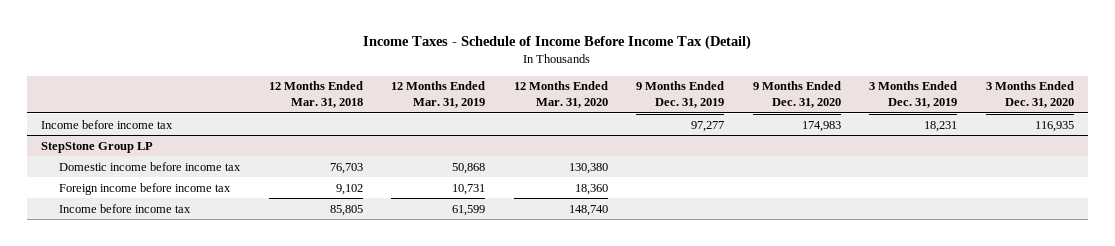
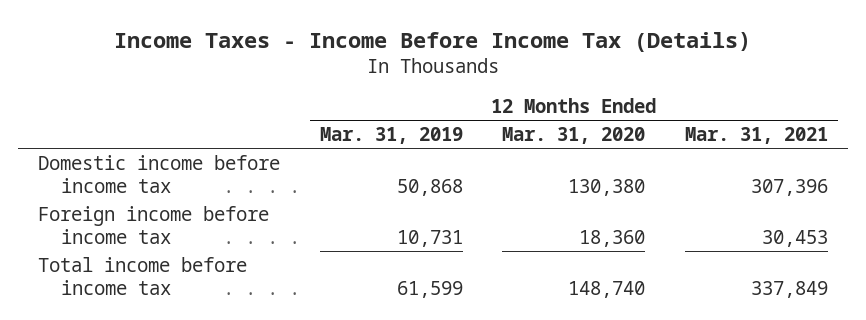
- Income Taxes - Schedule of Income Before Income Tax (Detail)
+ Income Taxes - Income Before Income Tax (Details)
- | 12 Months Ended Mar. 31, 2018 | 12 Months Ended Mar. 31, 2019 | 12 Months Ended Mar. 31, 2020 | 9 Months Ended Dec. 31, 2019 | 9 Months Ended Dec. 31, 2020 | 3 Months Ended Dec. 31, 2019 | 3 Months Ended Dec. 31, 2020
+ | 12 Months Ended Mar. 31, 2019 | 12 Months Ended Mar. 31, 2020 | 12 Months Ended Mar. 31, 2021
- Income before income tax | | | | 97,277 | 174,983 | 18,231 | 116,935
- StepStone Group LP
- Income before income tax | 85,805 | 61,599 | 148,740 | | | |
+ Total income before income tax | 61,599 | 148,740 | 337,849

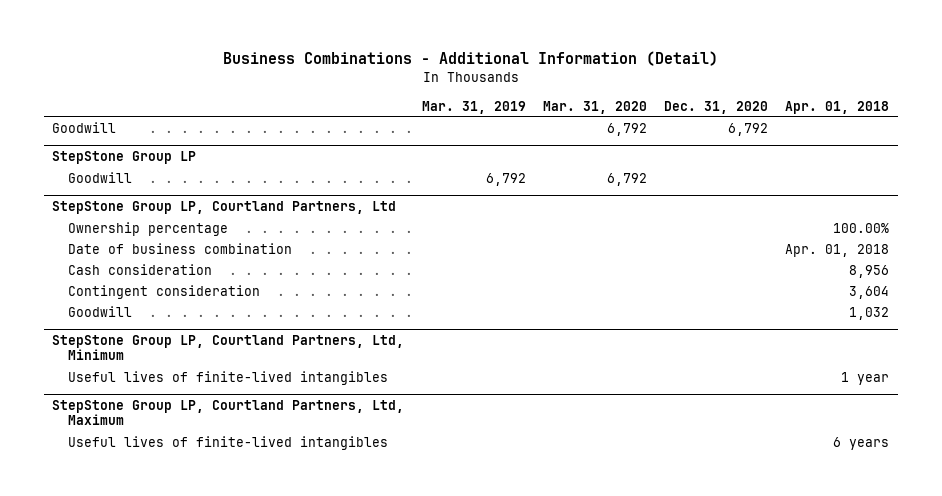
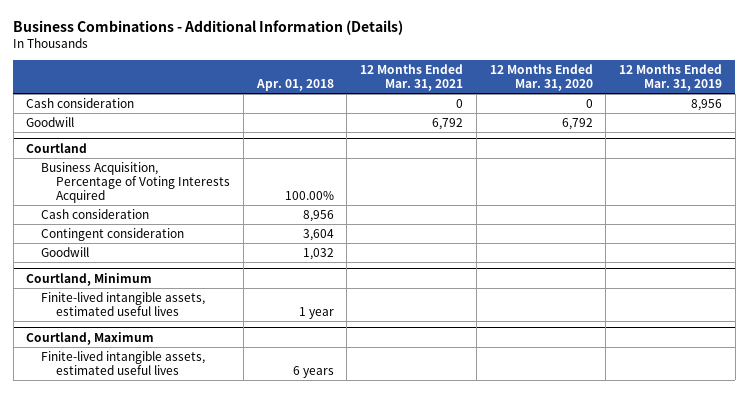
- Business Combinations - Additional Information (Detail)
+ Business Combinations - Additional Information (Details)
- | Mar. 31, 2019 | Mar. 31, 2020 | Dec. 31, 2020 | Apr. 01, 2018
+ | Apr. 01, 2018 | 12 Months Ended Mar. 31, 2021 | 12 Months Ended Mar. 31, 2020 | 12 Months Ended Mar. 31, 2019
- Goodwill | | 6,792 | 6,792 |
- StepStone Group LP
+ Cash consideration | | 0 | 0 | 8,956
- StepStone Group LP, Courtland Partners, Ltd
- Ownership percentage | | | | 100.00%
- Date of business combination | | | | Apr. 01, 2018
+ Courtland
+ Business Acquisition, Percentage of Voting Interests Acquired | 100.00% | | |
- StepStone Group LP, Courtland Partners, Ltd, Minimum
- Useful lives of finite-lived intangibles | | | | 1 year
- StepStone Group LP, Courtland Partners, Ltd, Maximum
- Useful lives of finite-lived intangibles | | | | 6 years
+ Courtland, Minimum
+ Finite-lived intangible assets, estimated useful lives | 1 year | | |
+ Courtland, Maximum
+ Finite-lived intangible assets, estimated useful lives | 6 years | | |

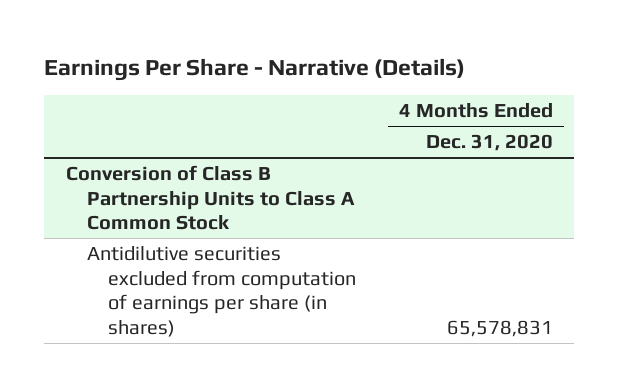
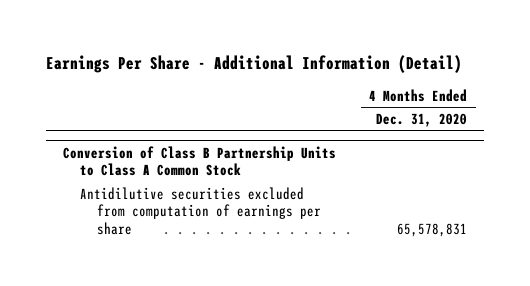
- Earnings Per Share - Narrative (Details)
+ Earnings Per Share - Additional Information (Detail)
@ Conversion of Class B Partnership Units to Class A Common Stock
- Antidilutive securities excluded from computation of earnings per share (in shares) | 65,578,831
+ Antidilutive securities excluded from computation of earnings per share | 65,578,831

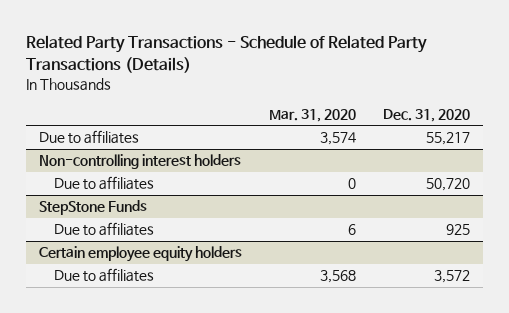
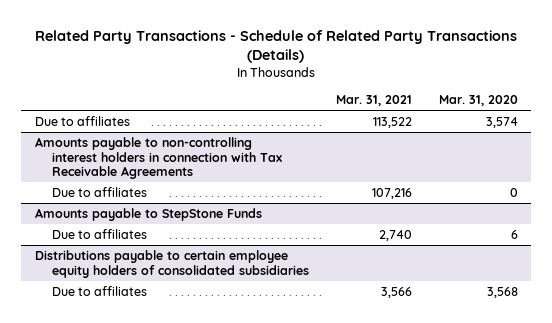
- | Mar. 31, 2020 | Dec. 31, 2020
+ | Mar. 31, 2021 | Mar. 31, 2020
- Non-controlling interest holders
+ Amounts payable to non-controlling interest holders in connection with Tax Receivable Agreements
- StepStone Funds
+ Amounts payable to StepStone Funds
- Certain employee equity holders
+ Distributions payable to certain employee equity holders of consolidated subsidiaries

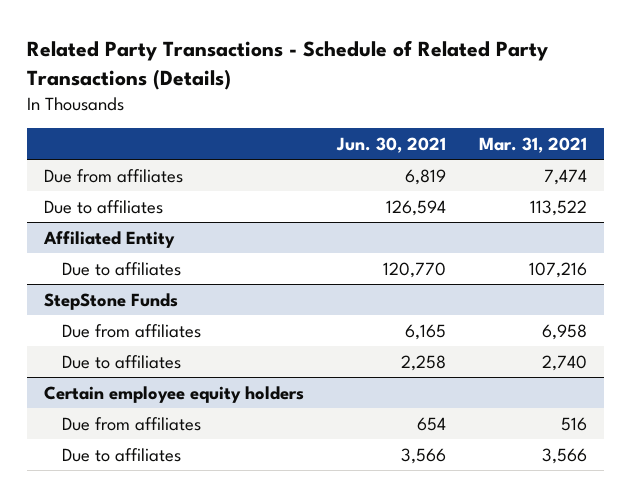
- | Mar. 31, 2021 | Mar. 31, 2020
+ | Jun. 30, 2021 | Mar. 31, 2021
+ Due from affiliates | 6,819 | 7,474
- Amounts payable to non-controlling interest holders in connection with Tax Receivable Agreements
+ Affiliated Entity
- Amounts payable to StepStone Funds
+ StepStone Funds
+ Due from affiliates | 6,165 | 6,958
- Distributions payable to certain employee equity holders of consolidated subsidiaries
+ Certain employee equity holders
+ Due from affiliates | 654 | 516

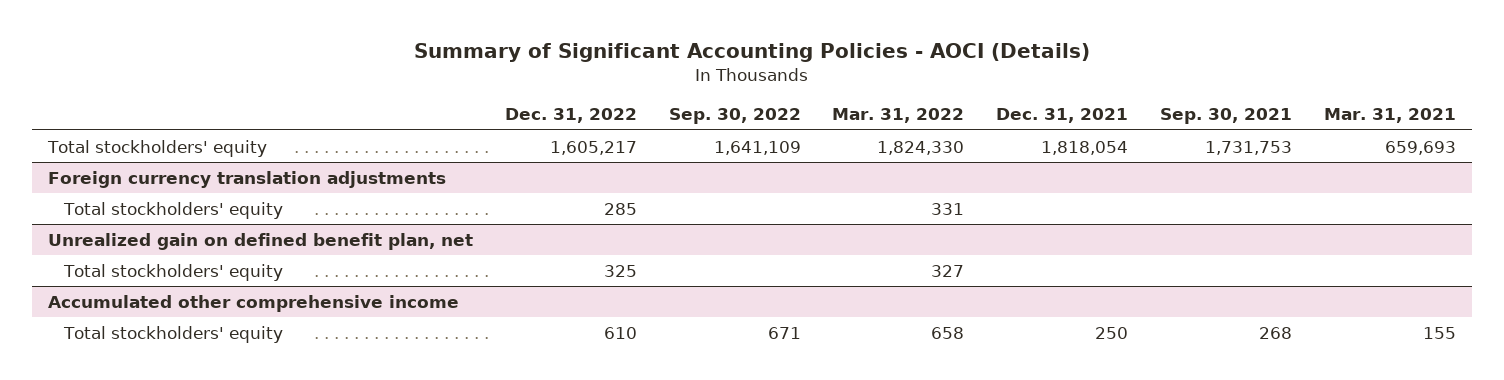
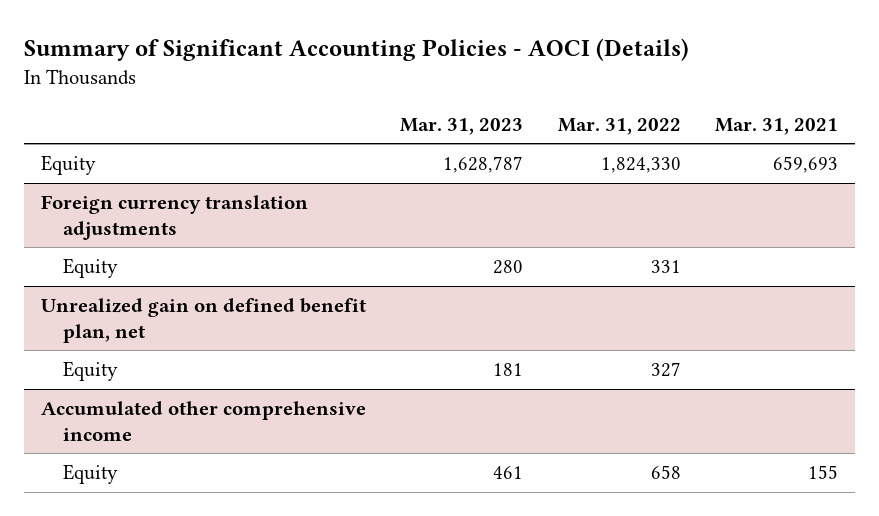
- | Dec. 31, 2022 | Sep. 30, 2022 | Mar. 31, 2022 | Dec. 31, 2021 | Sep. 30, 2021 | Mar. 31, 2021
+ | Mar. 31, 2023 | Mar. 31, 2022 | Mar. 31, 2021
- Total stockholders' equity | 1,605,217 | 1,641,109 | 1,824,330 | 1,818,054 | 1,731,753 | 659,693
+ Equity | 1,628,787 | 1,824,330 | 659,693
@ Foreign currency translation adjustments
- Total stockholders' equity | 285 | | 331 | | |
+ Equity | 280 | 331 |
@ Unrealized gain on defined benefit plan, net
- Total stockholders' equity | 325 | | 327 | | |
+ Equity | 181 | 327 |
@ Accumulated other comprehensive income
- Total stockholders' equity | 610 | 671 | 658 | 250 | 268 | 155
+ Equity | 461 | 658 | 155

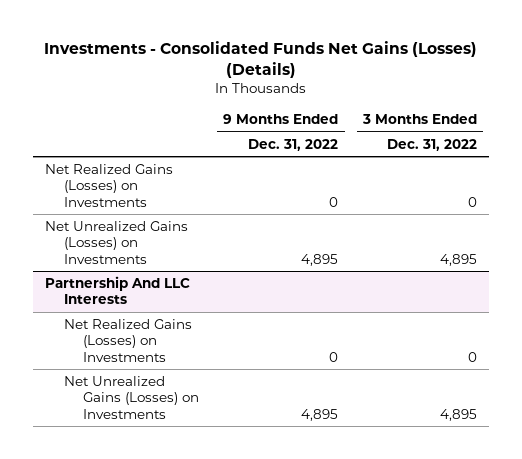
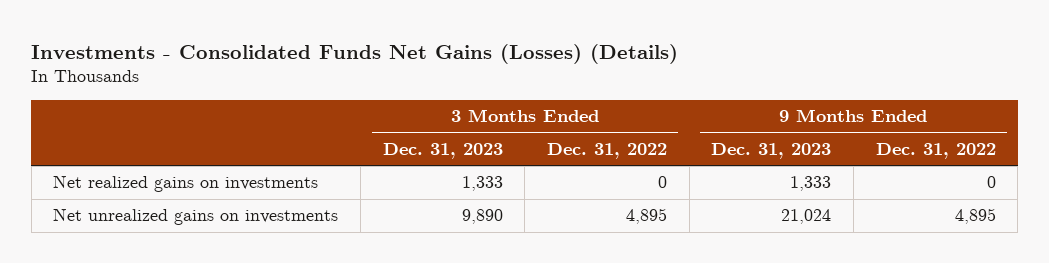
- | 9 Months Ended Dec. 31, 2022 | 3 Months Ended Dec. 31, 2022
+ | 3 Months Ended Dec. 31, 2023 | 3 Months Ended Dec. 31, 2022 | 9 Months Ended Dec. 31, 2023 | 9 Months Ended Dec. 31, 2022
- Net Realized Gains (Losses) on Investments | 0 | 0
- Net Unrealized Gains (Losses) on Investments | 4,895 | 4,895
- Partnership And LLC Interests
- Net Realized Gains (Losses) on Investments | 0 | 0
- Net Unrealized Gains (Losses) on Investments | 4,895 | 4,895
+ Net realized gains on investments | 1,333 | 0 | 1,333 | 0
+ Net unrealized gains on investments | 9,890 | 4,895 | 21,024 | 4,895

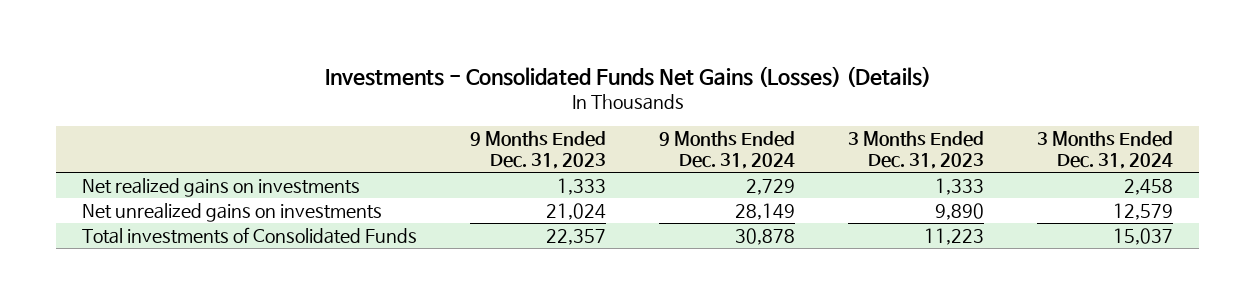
- | 3 Months Ended Dec. 31, 2023 | 3 Months Ended Dec. 31, 2022 | 9 Months Ended Dec. 31, 2023 | 9 Months Ended Dec. 31, 2022
+ | 9 Months Ended Dec. 31, 2023 | 9 Months Ended Dec. 31, 2024 | 3 Months Ended Dec. 31, 2023 | 3 Months Ended Dec. 31, 2024
+ Total investments of Consolidated Funds | 22,357 | 30,878 | 11,223 | 15,037

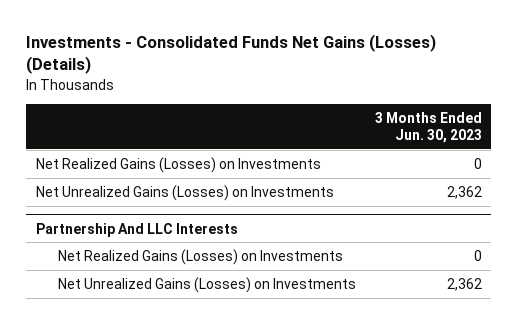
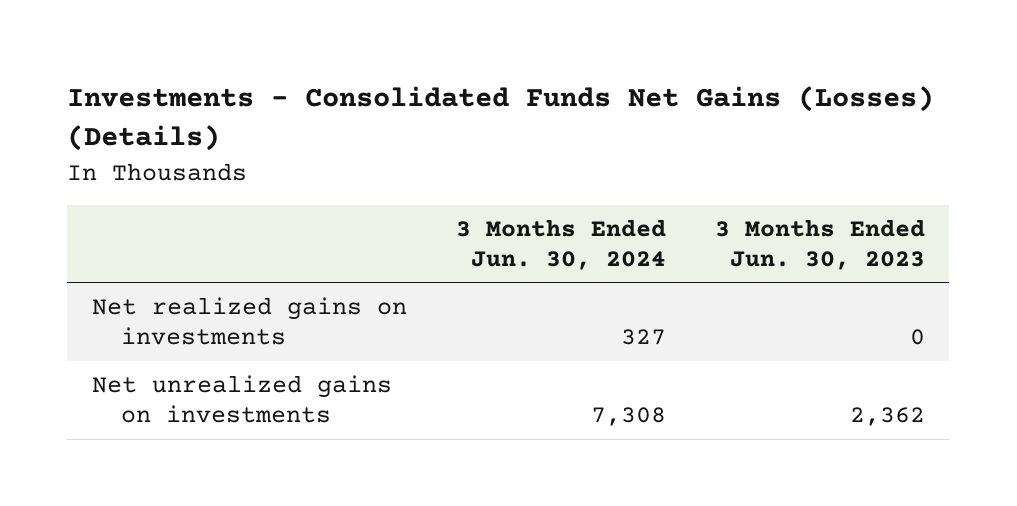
- | 3 Months Ended Jun. 30, 2023
+ | 3 Months Ended Jun. 30, 2024 | 3 Months Ended Jun. 30, 2023
- Net Realized Gains (Losses) on Investments | 0
- Net Unrealized Gains (Losses) on Investments | 2,362
- Partnership And LLC Interests
- Net Realized Gains (Losses) on Investments | 0
- Net Unrealized Gains (Losses) on Investments | 2,362
+ Net realized gains on investments | 327 | 0
+ Net unrealized gains on investments | 7,308 | 2,362

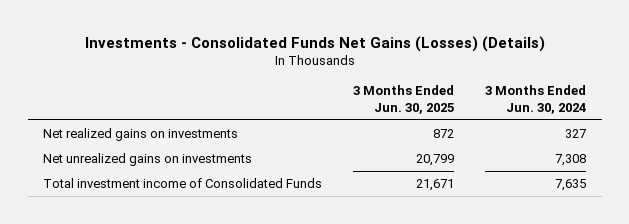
- | 3 Months Ended Jun. 30, 2024 | 3 Months Ended Jun. 30, 2023
+ | 3 Months Ended Jun. 30, 2025 | 3 Months Ended Jun. 30, 2024
+ Total investment income of Consolidated Funds | 21,671 | 7,635

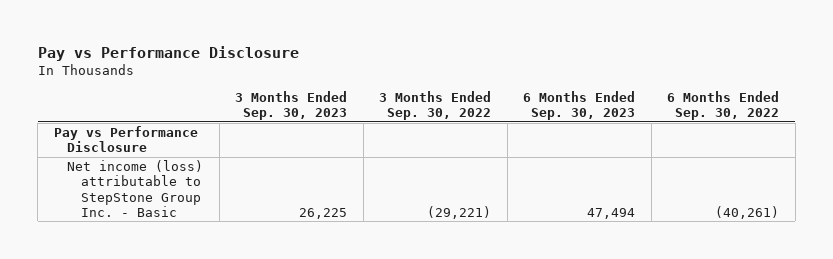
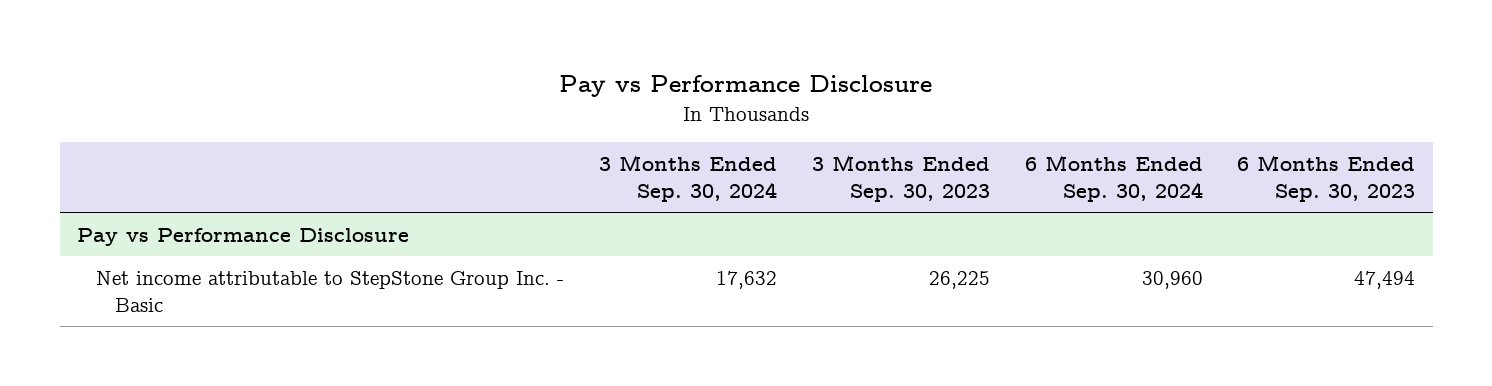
- | 3 Months Ended Sep. 30, 2023 | 3 Months Ended Sep. 30, 2022 | 6 Months Ended Sep. 30, 2023 | 6 Months Ended Sep. 30, 2022
+ | 3 Months Ended Sep. 30, 2024 | 3 Months Ended Sep. 30, 2023 | 6 Months Ended Sep. 30, 2024 | 6 Months Ended Sep. 30, 2023
- Net income (loss) attributable to StepStone Group Inc. - Basic | 26,225 | (29,221) | 47,494 | (40,261)
+ Net income attributable to StepStone Group Inc. - Basic | 17,632 | 26,225 | 30,960 | 47,494

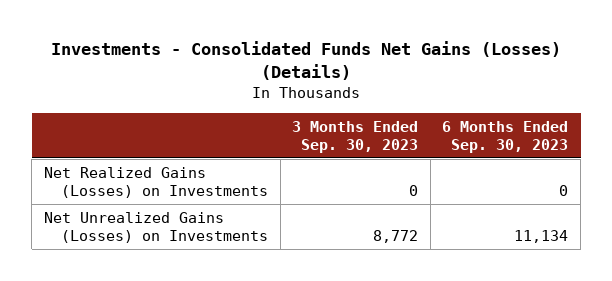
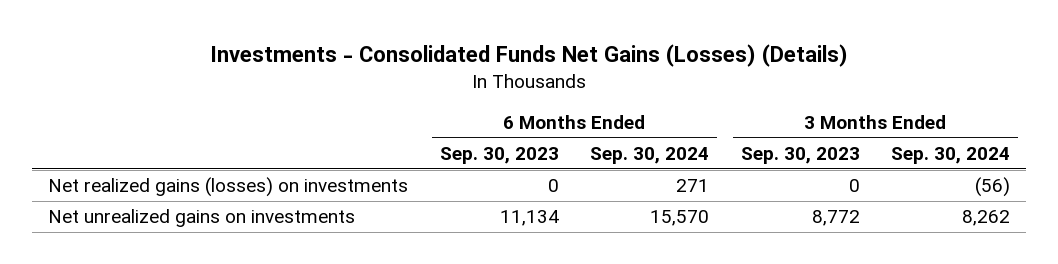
- | 3 Months Ended Sep. 30, 2023 | 6 Months Ended Sep. 30, 2023
+ | 6 Months Ended Sep. 30, 2023 | 6 Months Ended Sep. 30, 2024 | 3 Months Ended Sep. 30, 2023 | 3 Months Ended Sep. 30, 2024
- Net Realized Gains (Losses) on Investments | 0 | 0
- Net Unrealized Gains (Losses) on Investments | 8,772 | 11,134
+ Net realized gains (losses) on investments | 0 | 271 | 0 | (56)
+ Net unrealized gains on investments | 11,134 | 15,570 | 8,772 | 8,262

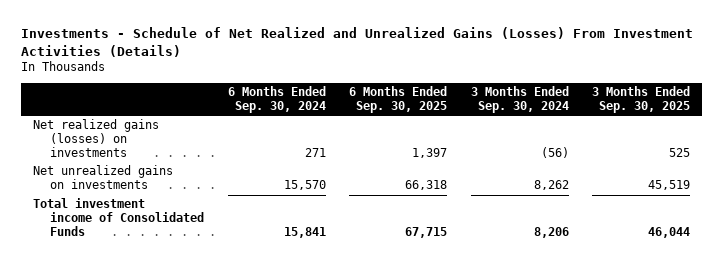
- Investments - Consolidated Funds Net Gains (Losses) (Details)
+ Investments - Schedule of Net Realized and Unrealized Gains (Losses) From Investment Activities (Details)
- | 6 Months Ended Sep. 30, 2023 | 6 Months Ended Sep. 30, 2024 | 3 Months Ended Sep. 30, 2023 | 3 Months Ended Sep. 30, 2024
+ | 6 Months Ended Sep. 30, 2024 | 6 Months Ended Sep. 30, 2025 | 3 Months Ended Sep. 30, 2024 | 3 Months Ended Sep. 30, 2025
+ Total investment income of Consolidated Funds | 15,841 | 67,715 | 8,206 | 46,044

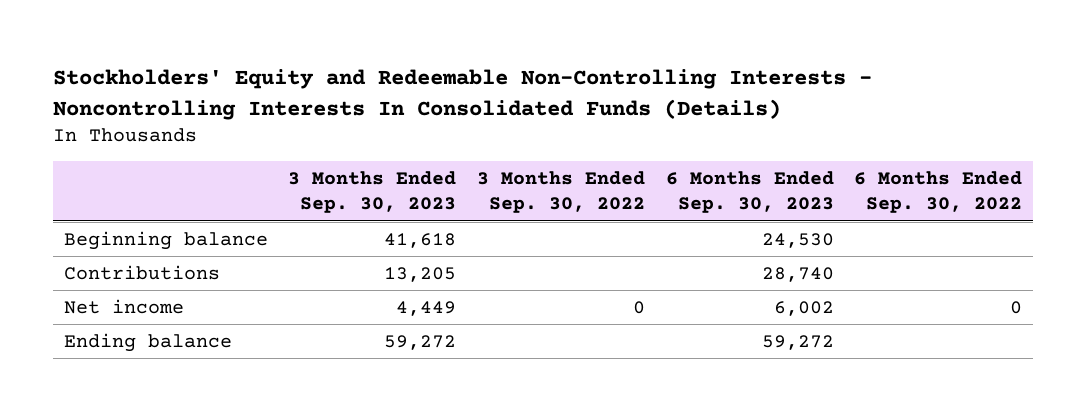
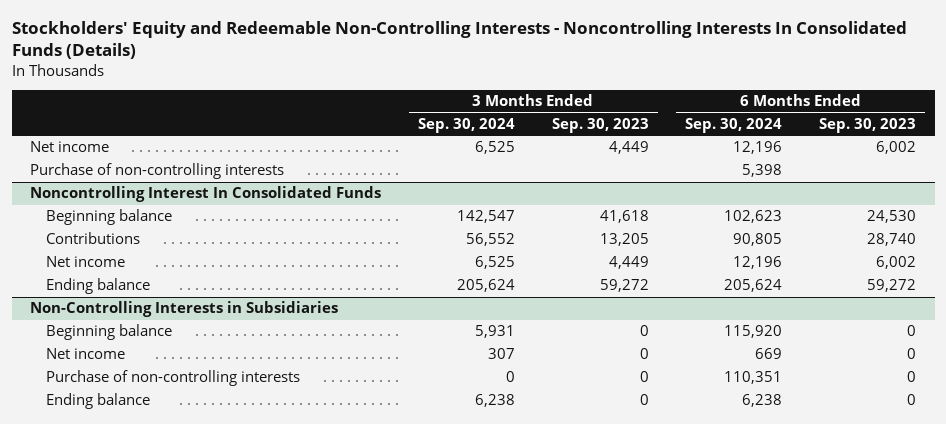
- | 3 Months Ended Sep. 30, 2023 | 3 Months Ended Sep. 30, 2022 | 6 Months Ended Sep. 30, 2023 | 6 Months Ended Sep. 30, 2022
+ | 3 Months Ended Sep. 30, 2024 | 3 Months Ended Sep. 30, 2023 | 6 Months Ended Sep. 30, 2024 | 6 Months Ended Sep. 30, 2023
+ Net income | 6,525 | 4,449 | 12,196 | 6,002
+ Purchase of non-controlling interests | | | 5,398 |
+ Noncontrolling Interest In Consolidated Funds
+ Non-Controlling Interests in Subsidiaries
+ Beginning balance | 5,931 | 0 | 115,920 | 0
+ Net income | 307 | 0 | 669 | 0
+ Purchase of non-controlling interests | 0 | 0 | 110,351 | 0
+ Ending balance | 6,238 | 0 | 6,238 | 0

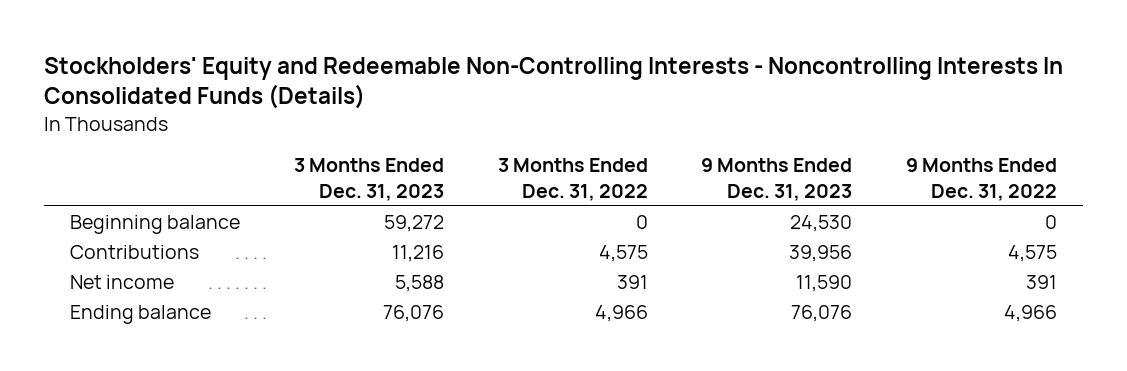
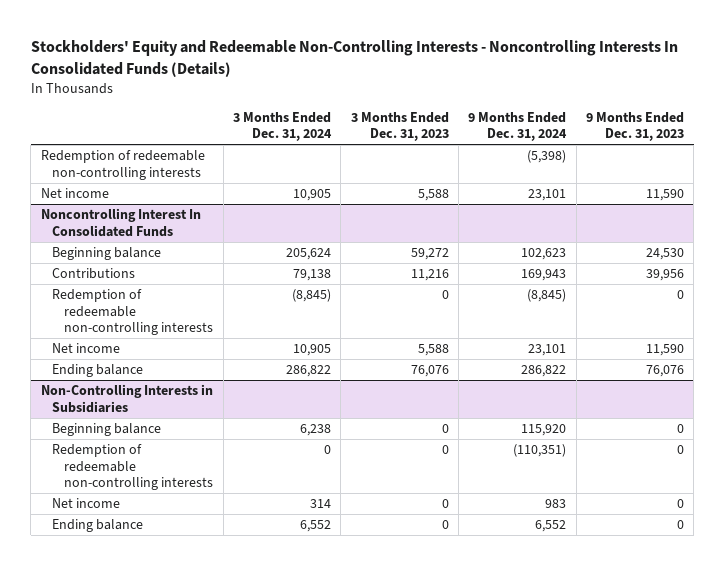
- | 3 Months Ended Dec. 31, 2023 | 3 Months Ended Dec. 31, 2022 | 9 Months Ended Dec. 31, 2023 | 9 Months Ended Dec. 31, 2022
+ | 3 Months Ended Dec. 31, 2024 | 3 Months Ended Dec. 31, 2023 | 9 Months Ended Dec. 31, 2024 | 9 Months Ended Dec. 31, 2023
+ Redemption of redeemable non-controlling interests | | | (5,398) |
+ Net income | 10,905 | 5,588 | 23,101 | 11,590
+ Noncontrolling Interest In Consolidated Funds
+ Redemption of redeemable non-controlling interests | (8,845) | 0 | (8,845) | 0
+ Non-Controlling Interests in Subsidiaries
+ Beginning balance | 6,238 | 0 | 115,920 | 0
+ Redemption of redeemable non-controlling interests | 0 | 0 | (110,351) | 0
+ Net income | 314 | 0 | 983 | 0
+ Ending balance | 6,552 | 0 | 6,552 | 0

